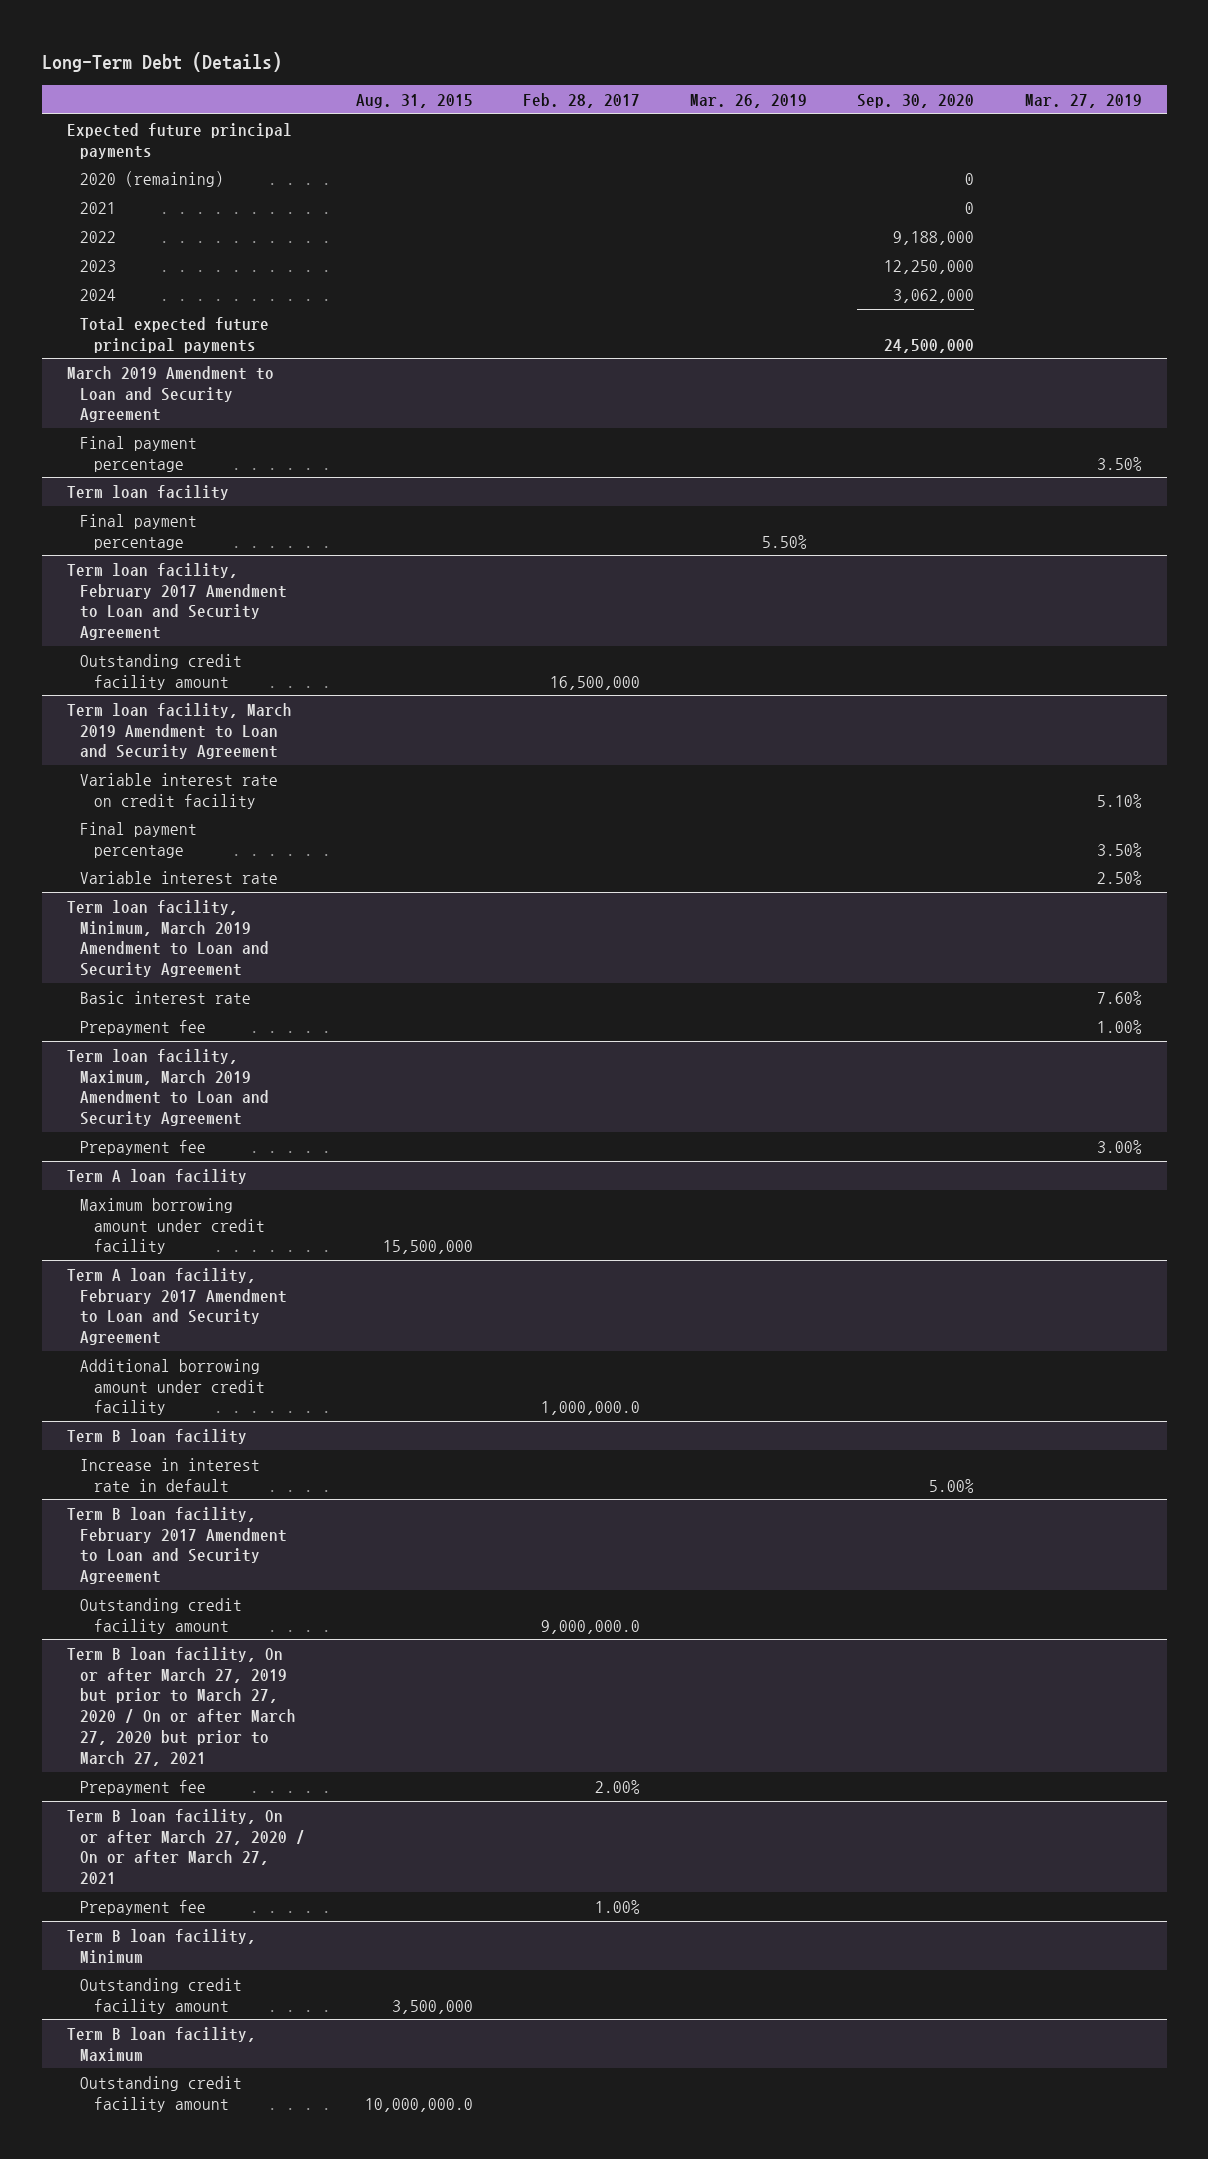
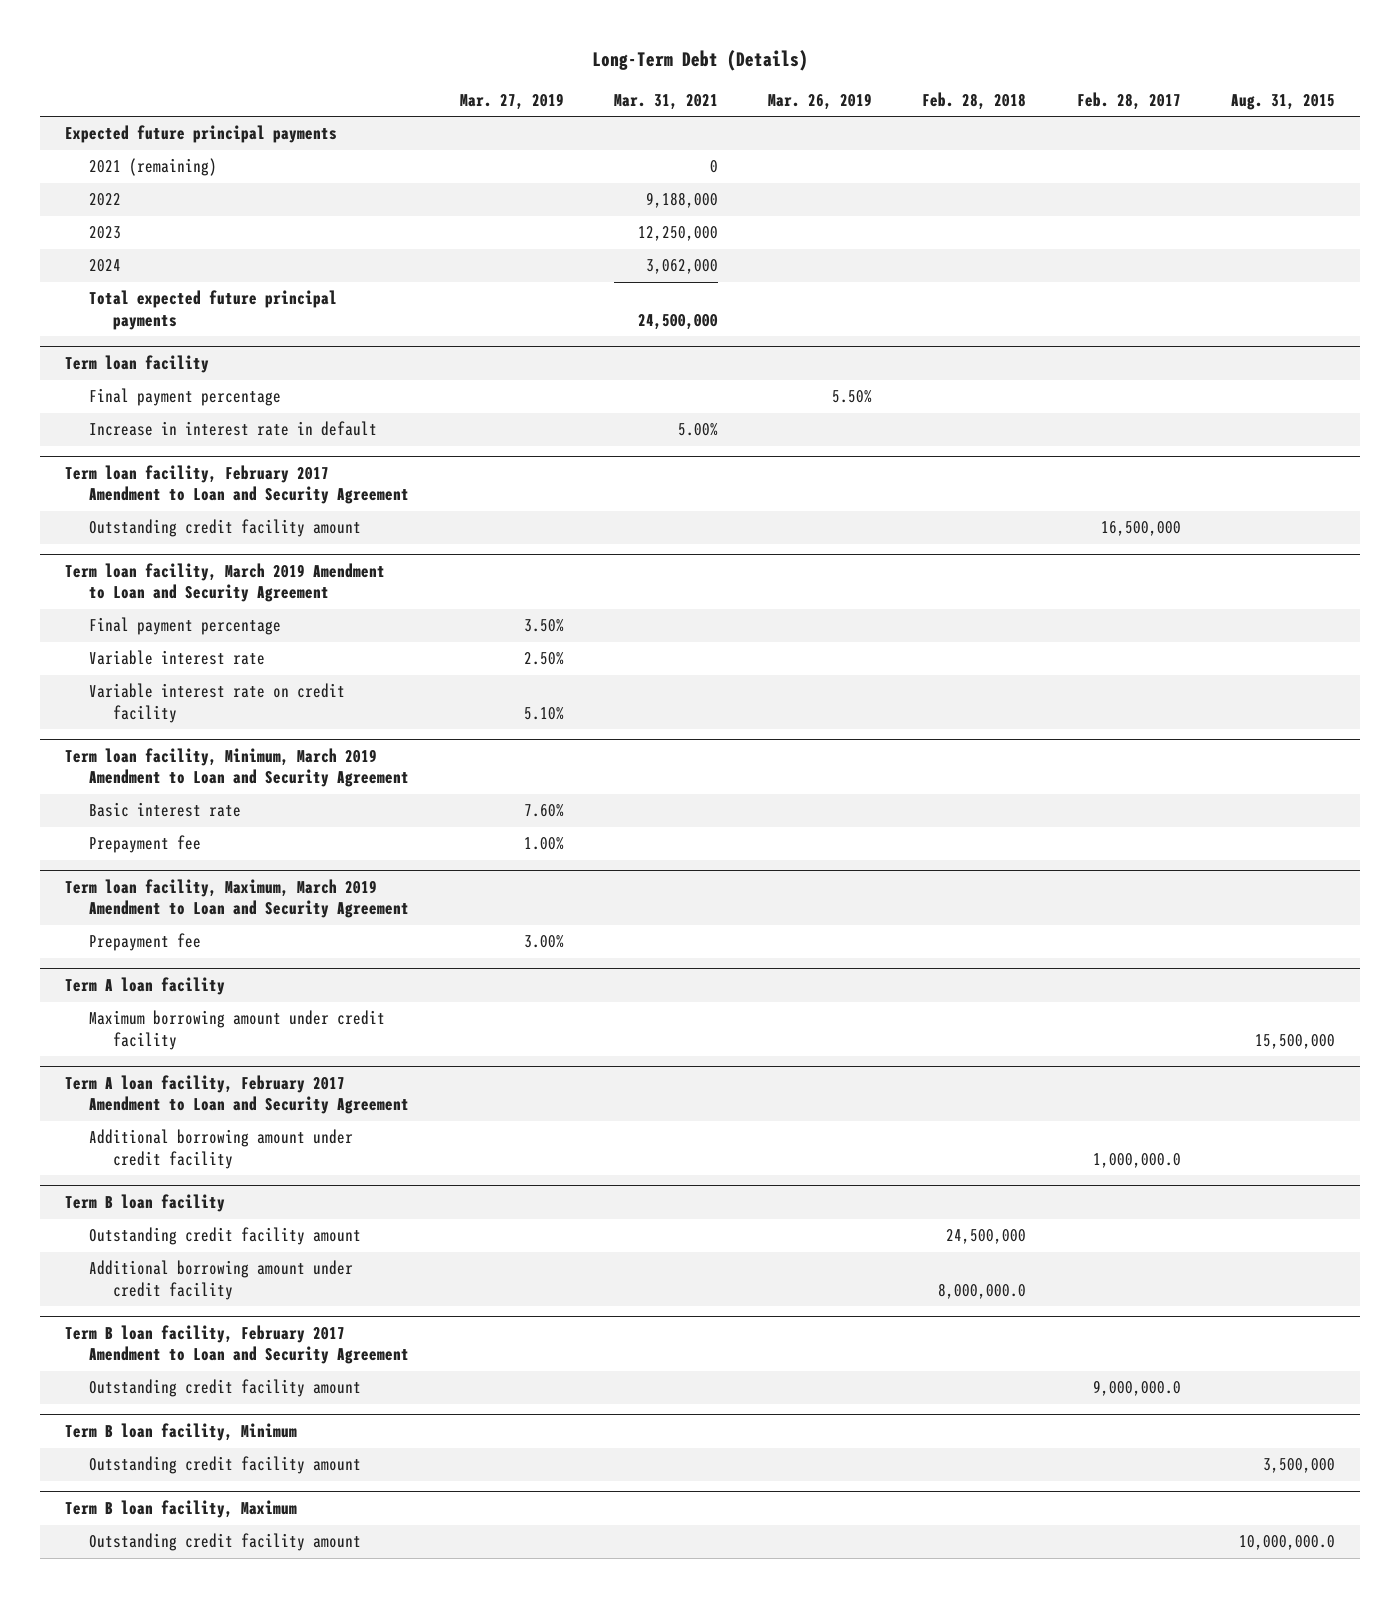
- | Aug. 31, 2015 | Feb. 28, 2017 | Mar. 26, 2019 | Sep. 30, 2020 | Mar. 27, 2019
+ | Mar. 27, 2019 | Mar. 31, 2021 | Mar. 26, 2019 | Feb. 28, 2018 | Feb. 28, 2017 | Aug. 31, 2015
- 2020 (remaining) | | | | 0 |
- 2021 | | | | 0 |
+ 2021 (remaining) | | 0 | | | |
- March 2019 Amendment to Loan and Security Agreement
- Final payment percentage | | | | | 3.50%
@ Term loan facility
+ Increase in interest rate in default | | 5.00% | | | |
@ Term loan facility, March 2019 Amendment to Loan and Security Agreement
moved down: Variable interest rate on credit facility | 5.10% | | | | |
@ Term B loan facility
- Increase in interest rate in default | | | | 5.00% |
+ Outstanding credit facility amount | | | | 24,500,000 | |
+ Additional borrowing amount under credit facility | | | | 8,000,000.0 | |
- Term B loan facility, On or after March 27, 2019 but prior to March 27, 2020 / On or after March 27, 2020 but prior to March 27, 2021
- Prepayment fee | | 2.00% | | |
- Term B loan facility, On or after March 27, 2020 / On or after March 27, 2021
- Prepayment fee | | 1.00% | | |

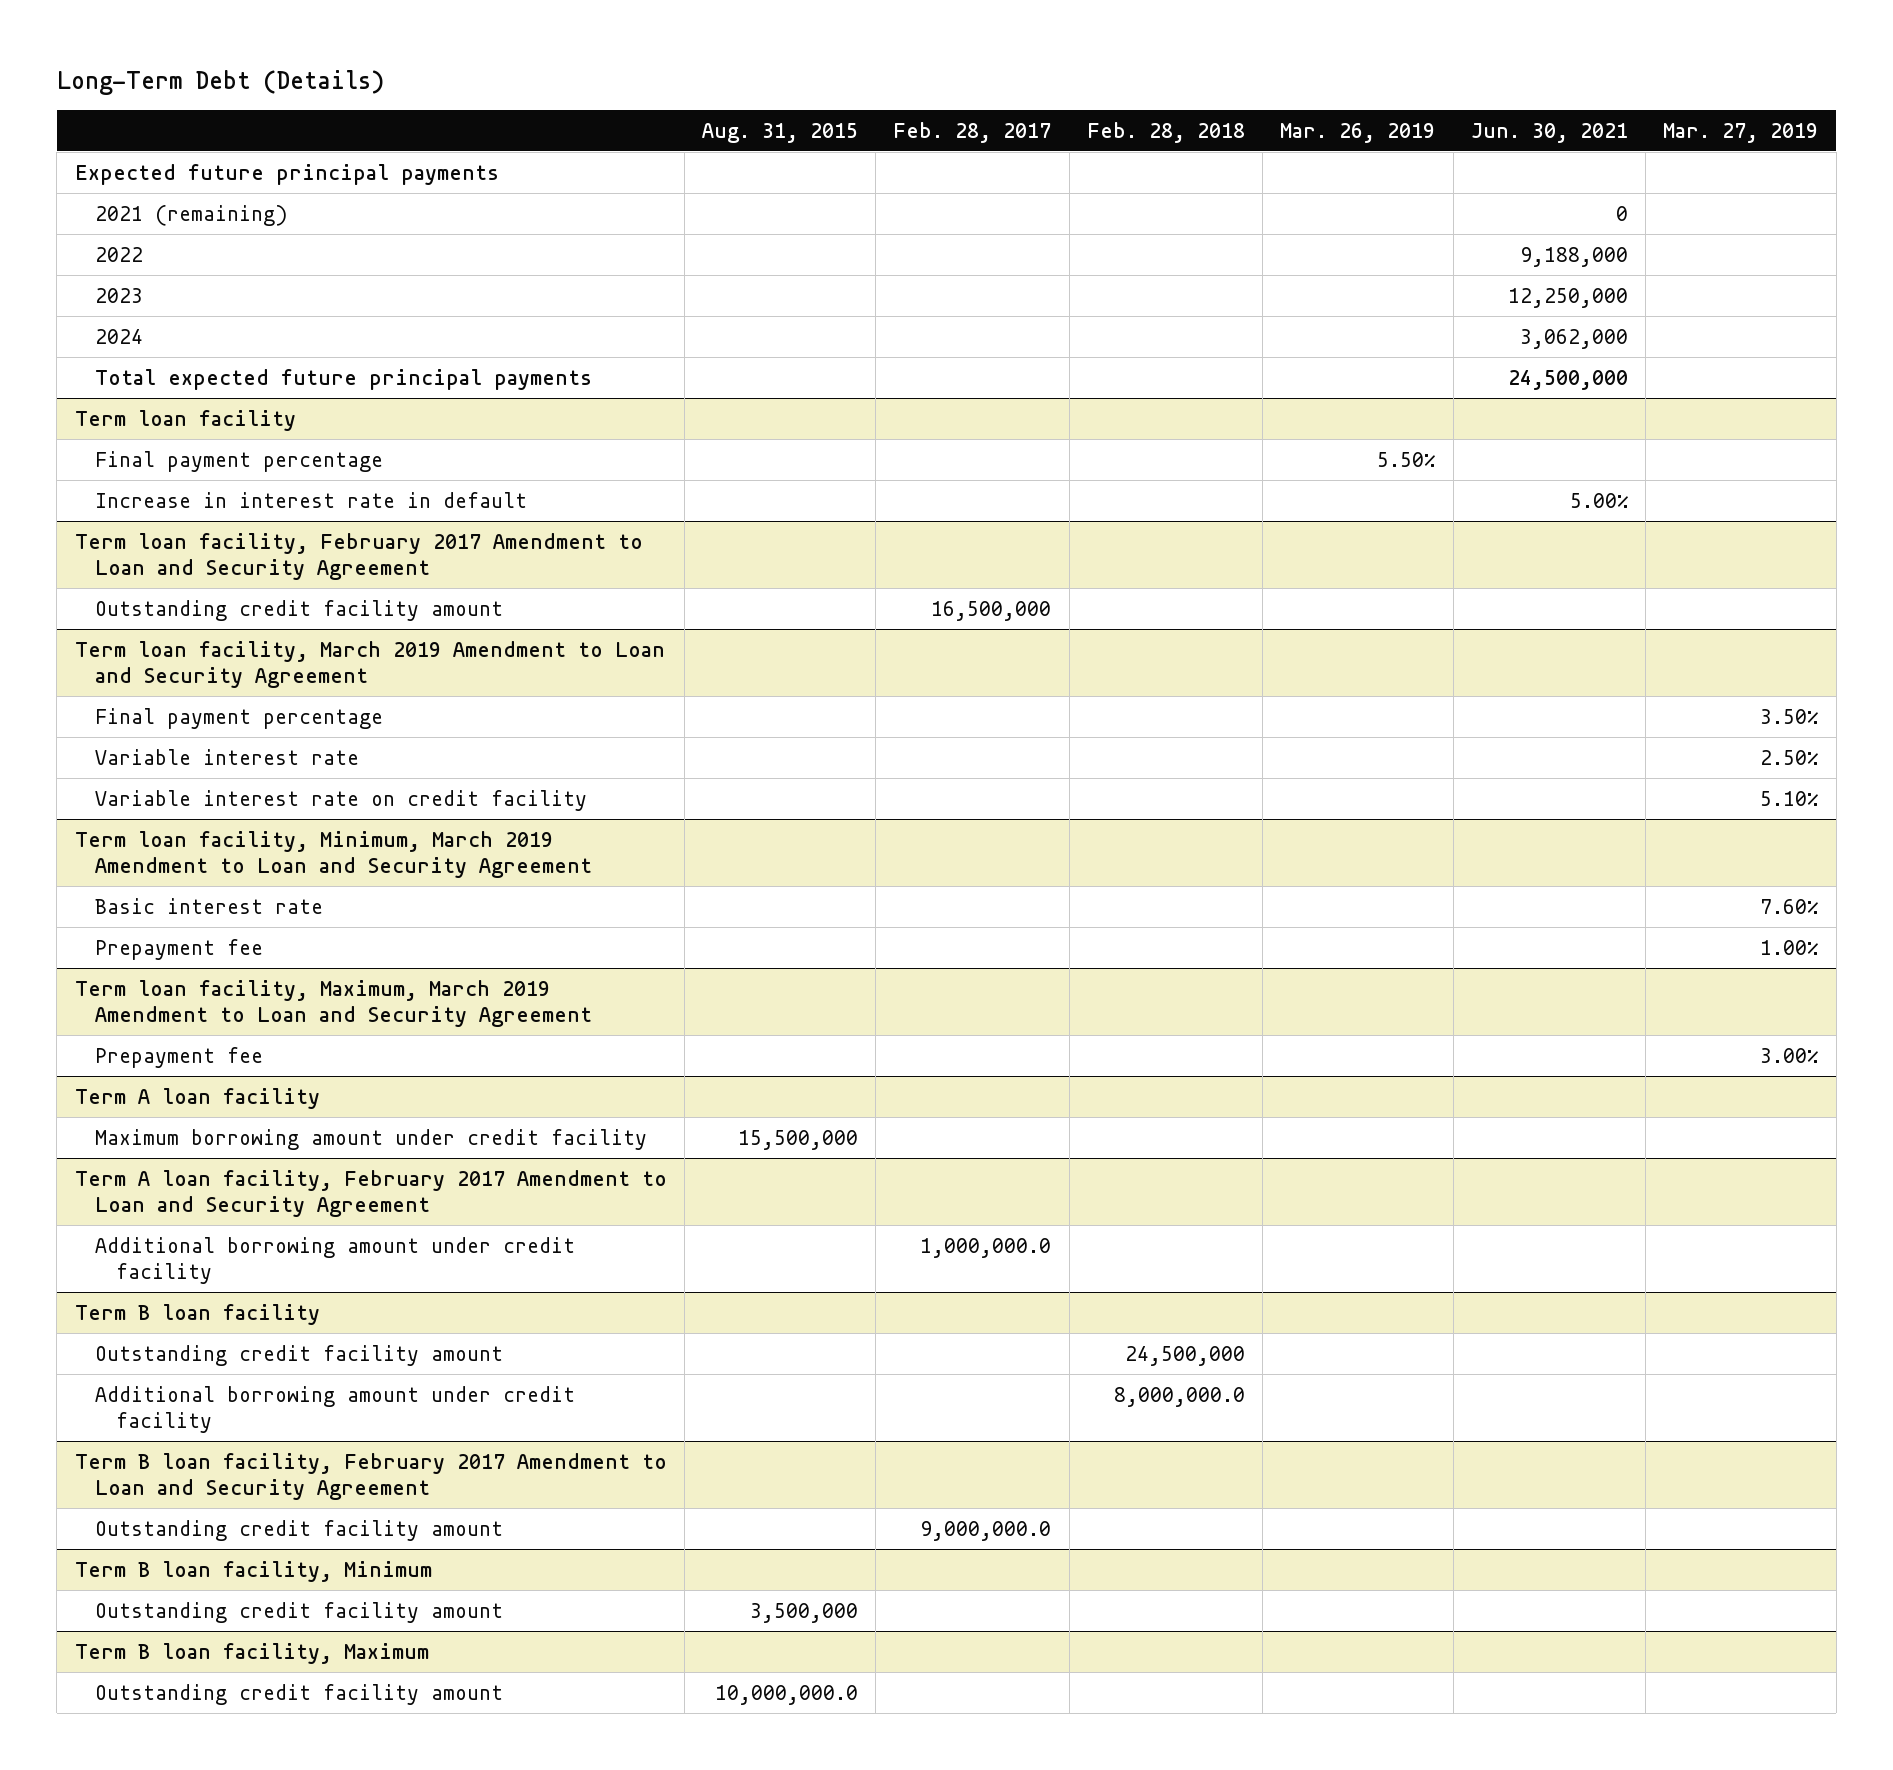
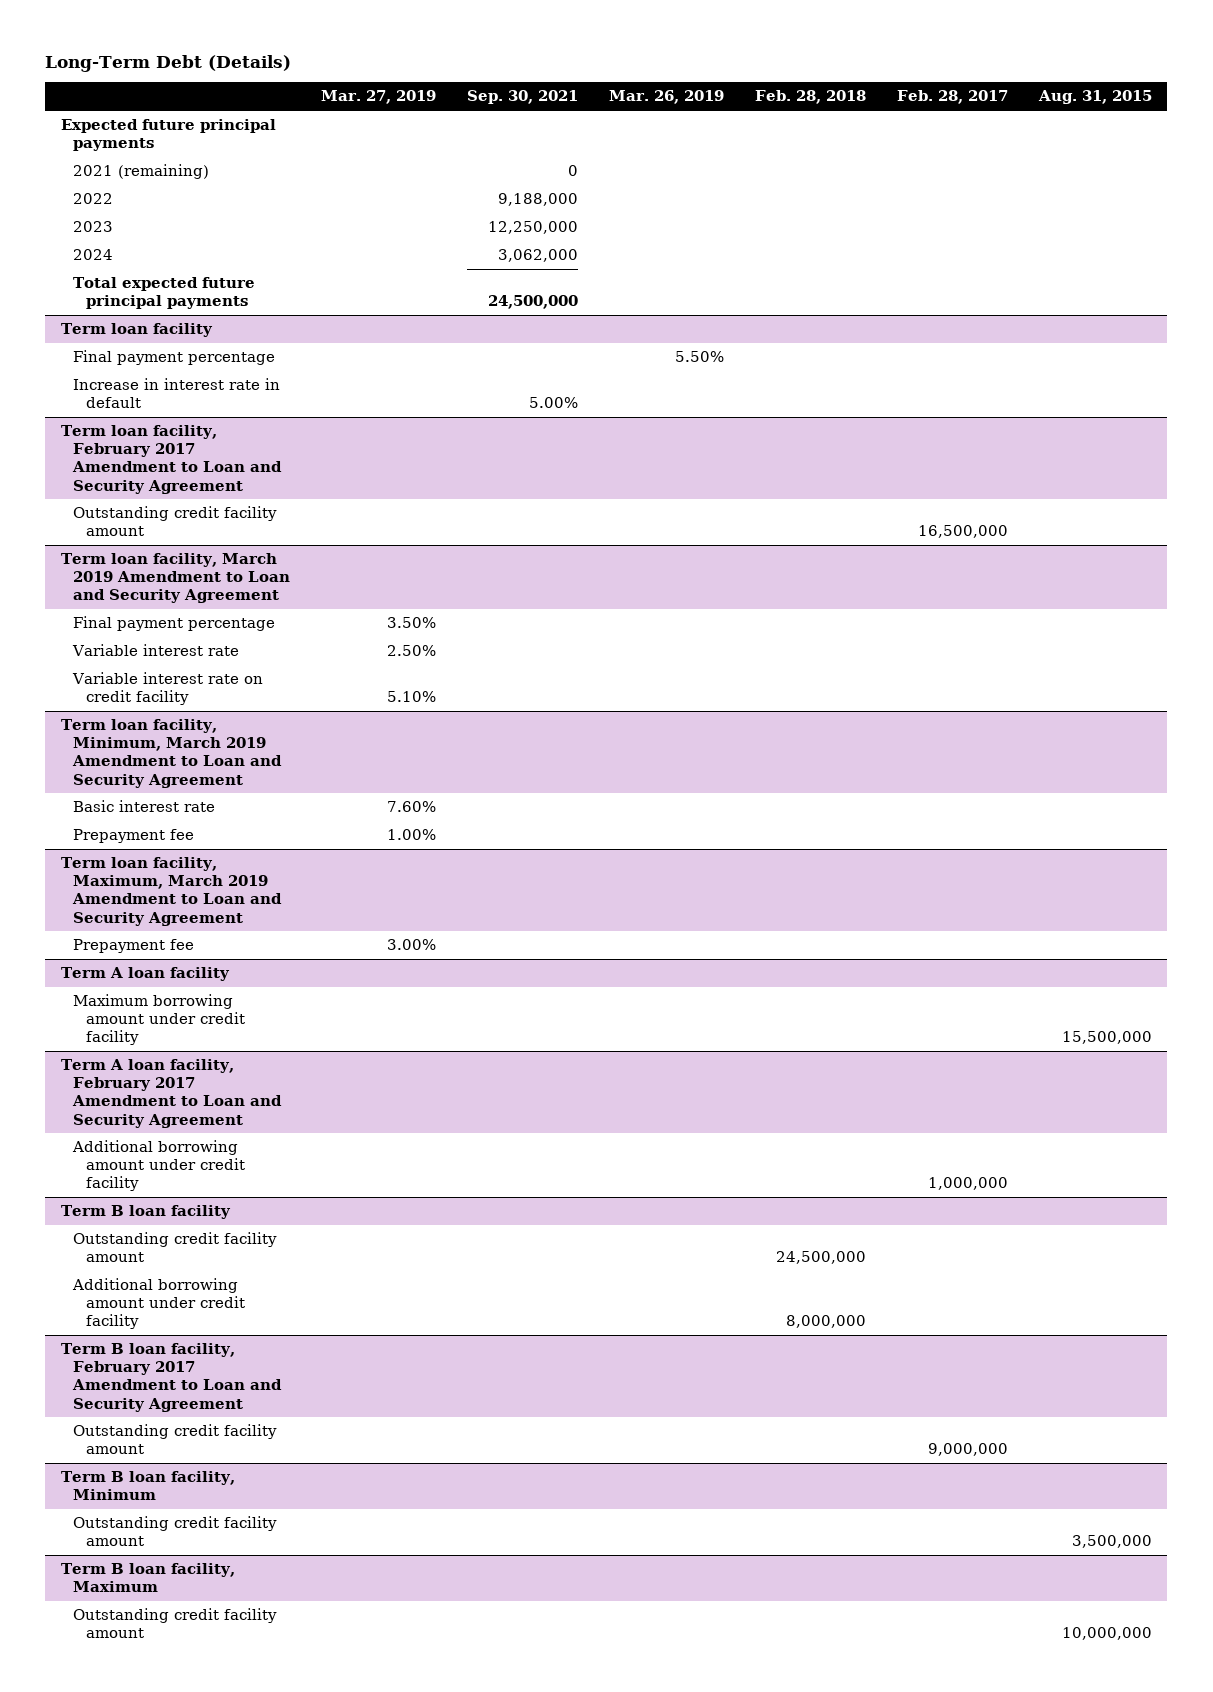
- | Aug. 31, 2015 | Feb. 28, 2017 | Feb. 28, 2018 | Mar. 26, 2019 | Jun. 30, 2021 | Mar. 27, 2019
+ | Mar. 27, 2019 | Sep. 30, 2021 | Mar. 26, 2019 | Feb. 28, 2018 | Feb. 28, 2017 | Aug. 31, 2015
@ Term A loan facility, February 2017 Amendment to Loan and Security Agreement
- Additional borrowing amount under credit facility | | 1,000,000.0 | | | |
+ Additional borrowing amount under credit facility | | | | | 1,000,000 |
@ Term B loan facility
- Additional borrowing amount under credit facility | | | 8,000,000.0 | | |
+ Additional borrowing amount under credit facility | | | | 8,000,000 | |
@ Term B loan facility, February 2017 Amendment to Loan and Security Agreement
- Outstanding credit facility amount | | 9,000,000.0 | | | |
+ Outstanding credit facility amount | | | | | 9,000,000 |
@ Term B loan facility, Maximum
- Outstanding credit facility amount | 10,000,000.0 | | | | |
+ Outstanding credit facility amount | | | | | | 10,000,000

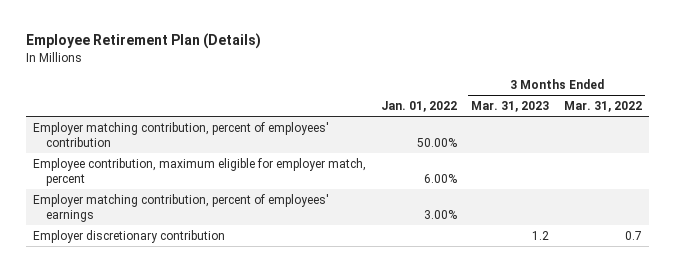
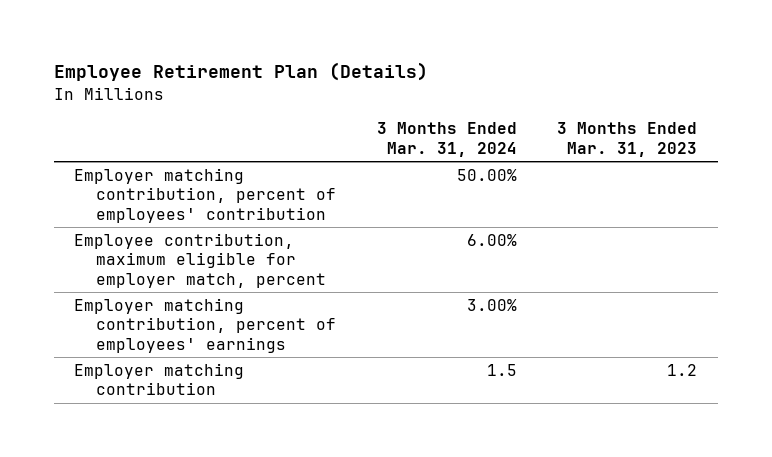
- | Jan. 01, 2022 | 3 Months Ended Mar. 31, 2023 | 3 Months Ended Mar. 31, 2022
+ | 3 Months Ended Mar. 31, 2024 | 3 Months Ended Mar. 31, 2023
- Employer discretionary contribution | | 1.2 | 0.7
+ Employer matching contribution | 1.5 | 1.2

